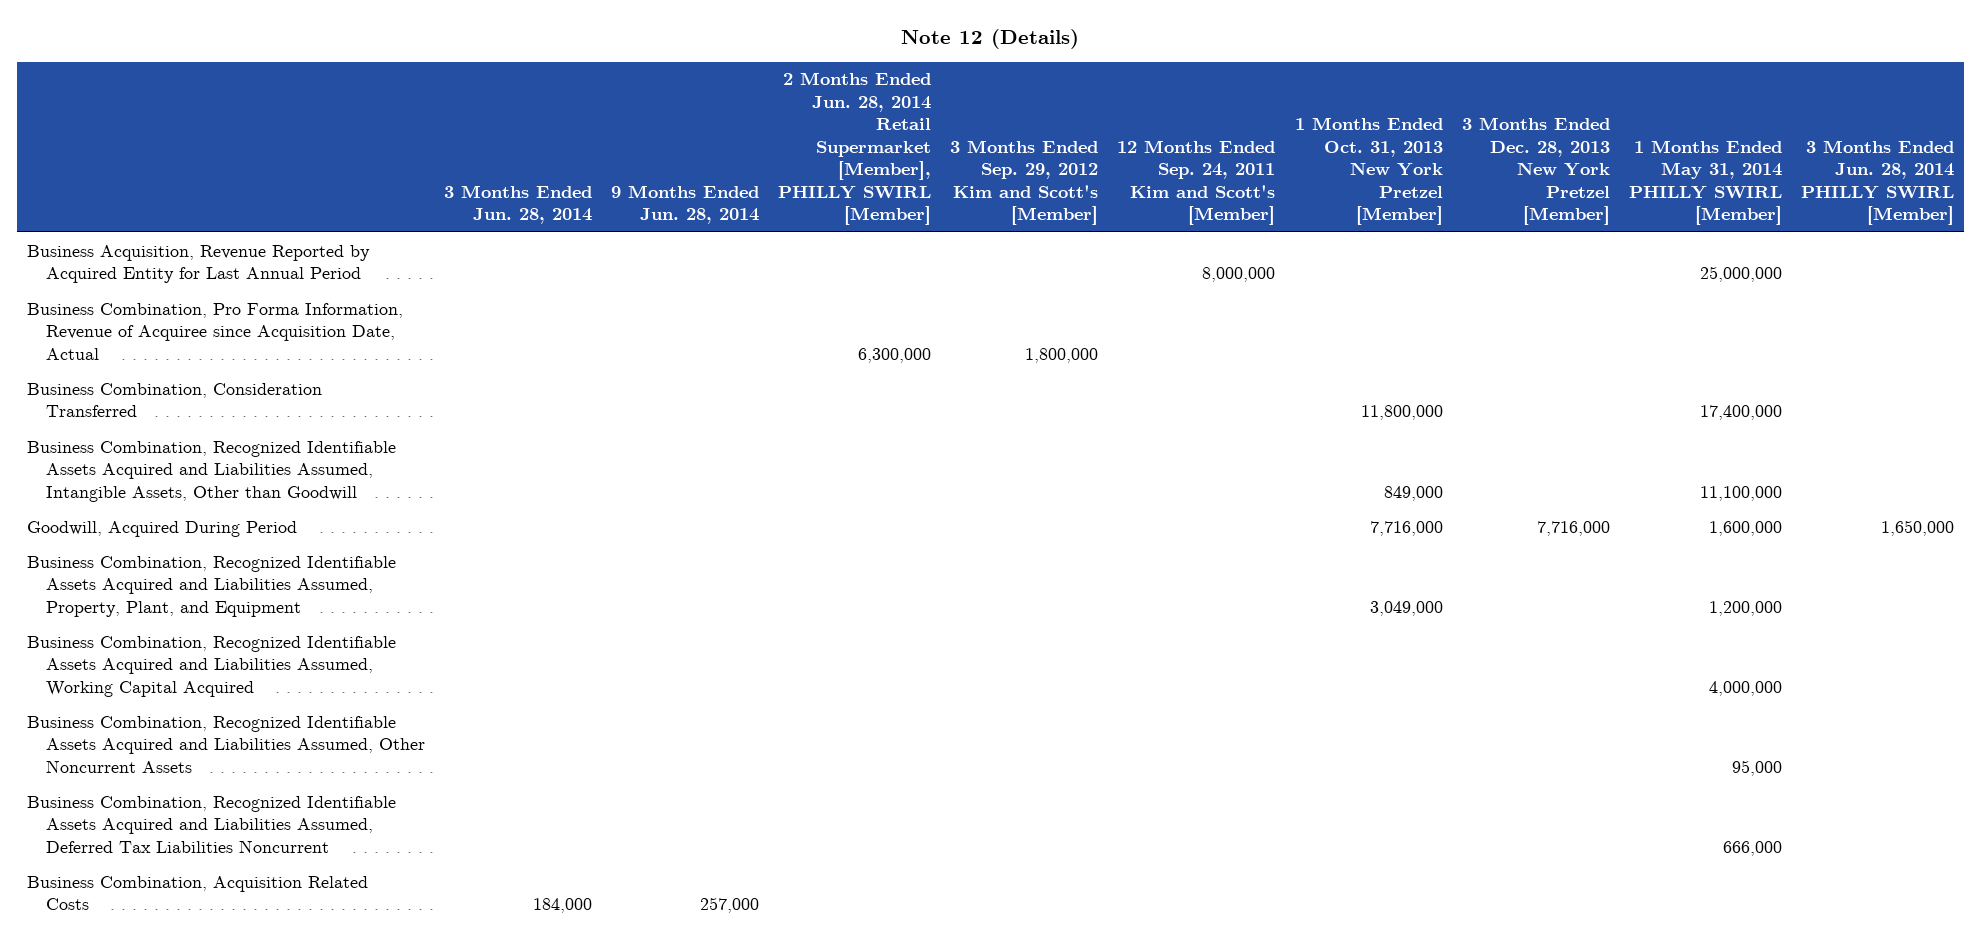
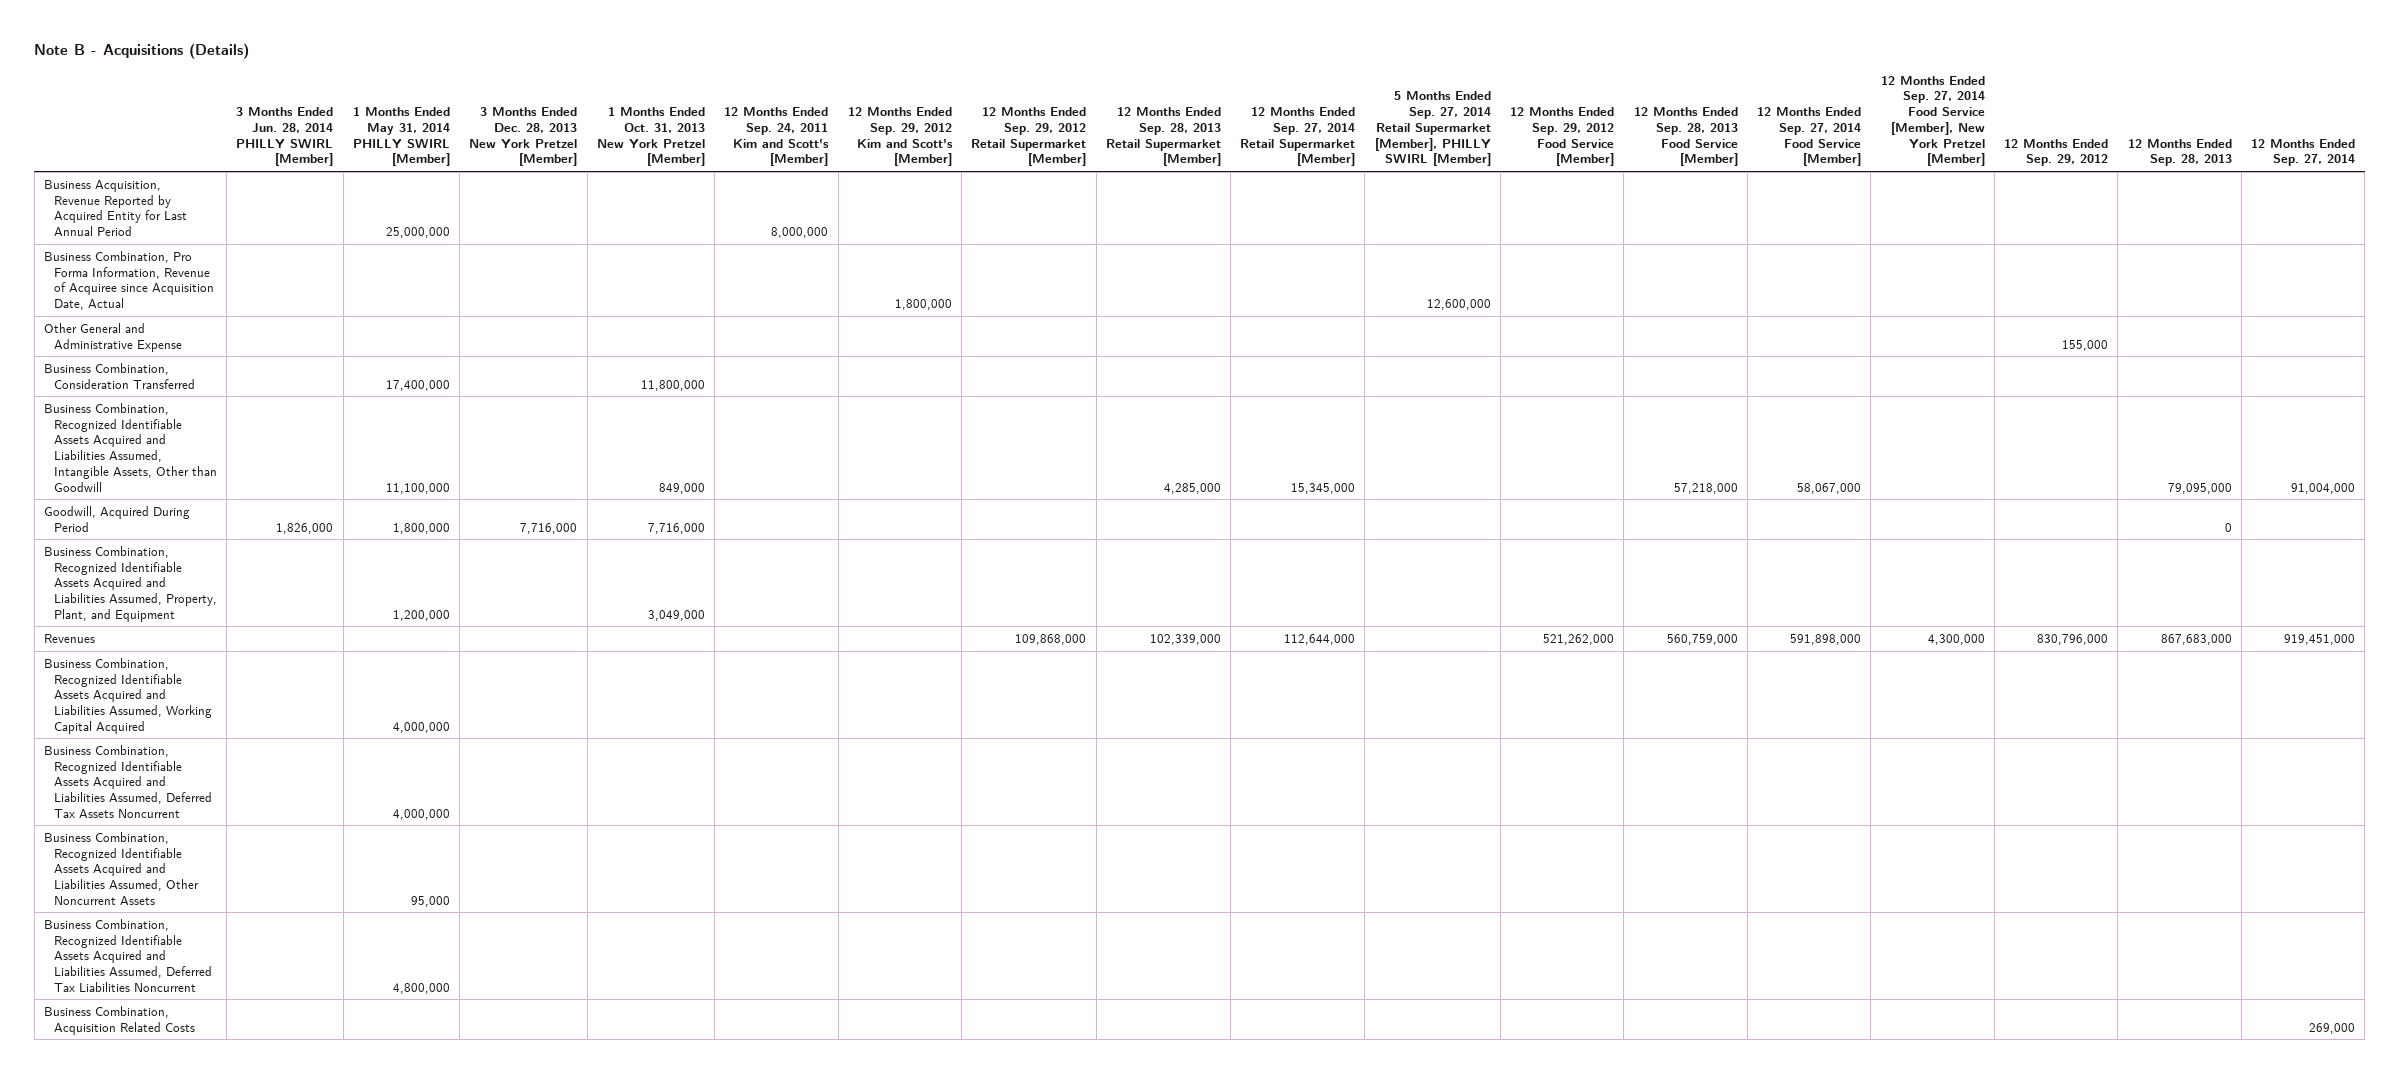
- Note 12 (Details)
+ Note B - Acquisitions (Details)
- | 3 Months Ended Jun. 28, 2014 | 9 Months Ended Jun. 28, 2014 | 2 Months Ended Jun. 28, 2014 Retail Supermarket [Member], PHILLY SWIRL [Member] | 3 Months Ended Sep. 29, 2012 Kim and Scott's [Member] | 12 Months Ended Sep. 24, 2011 Kim and Scott's [Member] | 1 Months Ended Oct. 31, 2013 New York Pretzel [Member] | 3 Months Ended Dec. 28, 2013 New York Pretzel [Member] | 1 Months Ended May 31, 2014 PHILLY SWIRL [Member] | 3 Months Ended Jun. 28, 2014 PHILLY SWIRL [Member]
+ | 3 Months Ended Jun. 28, 2014 PHILLY SWIRL [Member] | 1 Months Ended May 31, 2014 PHILLY SWIRL [Member] | 3 Months Ended Dec. 28, 2013 New York Pretzel [Member] | 1 Months Ended Oct. 31, 2013 New York Pretzel [Member] | 12 Months Ended Sep. 24, 2011 Kim and Scott's [Member] | 12 Months Ended Sep. 29, 2012 Kim and Scott's [Member] | 12 Months Ended Sep. 29, 2012 Retail Supermarket [Member] | 12 Months Ended Sep. 28, 2013 Retail Supermarket [Member] | 12 Months Ended Sep. 27, 2014 Retail Supermarket [Member] | 5 Months Ended Sep. 27, 2014 Retail Supermarket [Member], PHILLY SWIRL [Member] | 12 Months Ended Sep. 29, 2012 Food Service [Member] | 12 Months Ended Sep. 28, 2013 Food Service [Member] | 12 Months Ended Sep. 27, 2014 Food Service [Member] | 12 Months Ended Sep. 27, 2014 Food Service [Member], New York Pretzel [Member] | 12 Months Ended Sep. 29, 2012 | 12 Months Ended Sep. 28, 2013 | 12 Months Ended Sep. 27, 2014
+ Other General and Administrative Expense | | | | | | | | | | | | | | | 155,000 | |
- Goodwill, Acquired During Period | | | | | | 7,716,000 | 7,716,000 | 1,600,000 | 1,650,000
+ Goodwill, Acquired During Period | 1,826,000 | 1,800,000 | 7,716,000 | 7,716,000 | | | | | | | | | | | | 0 |
+ Revenues | | | | | | | 109,868,000 | 102,339,000 | 112,644,000 | | 521,262,000 | 560,759,000 | 591,898,000 | 4,300,000 | 830,796,000 | 867,683,000 | 919,451,000
+ Business Combination, Recognized Identifiable Assets Acquired and Liabilities Assumed, Deferred Tax Assets Noncurrent | | 4,000,000 | | | | | | | | | | | | | | |
- Business Combination, Recognized Identifiable Assets Acquired and Liabilities Assumed, Deferred Tax Liabilities Noncurrent | | | | | | | | 666,000 |
+ Business Combination, Recognized Identifiable Assets Acquired and Liabilities Assumed, Deferred Tax Liabilities Noncurrent | | 4,800,000 | | | | | | | | | | | | | | |

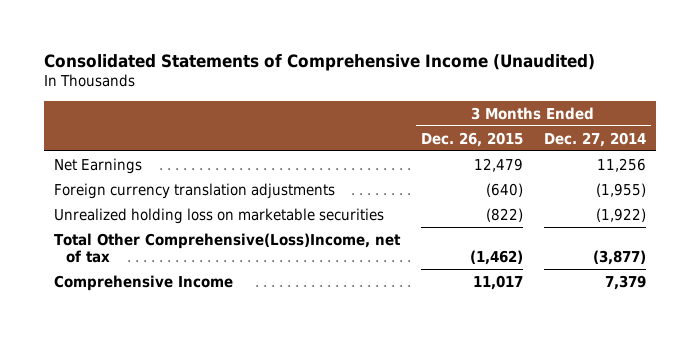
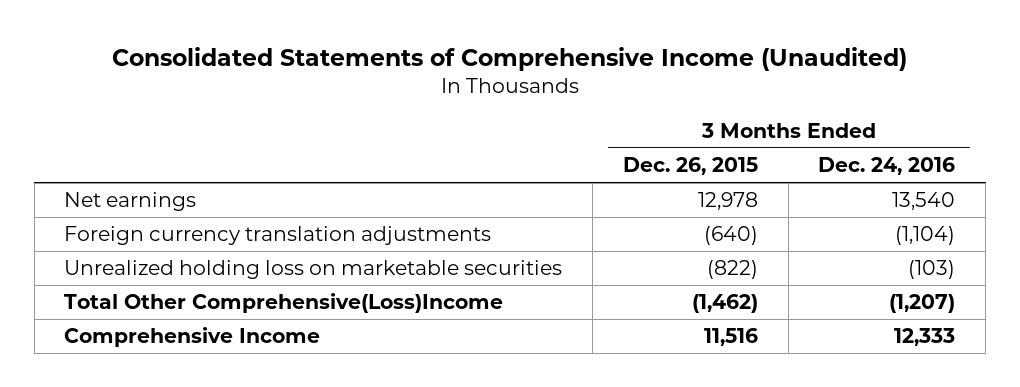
- | 3 Months Ended Dec. 26, 2015 | 3 Months Ended Dec. 27, 2014
+ | 3 Months Ended Dec. 26, 2015 | 3 Months Ended Dec. 24, 2016
- Net Earnings | 12,479 | 11,256
+ Net earnings | 12,978 | 13,540
- Total Other Comprehensive(Loss)Income, net of tax | (1,462) | (3,877)
- Comprehensive Income | 11,017 | 7,379
+ Total Other Comprehensive(Loss)Income | (1,462) | (1,207)
+ Comprehensive Income | 11,516 | 12,333

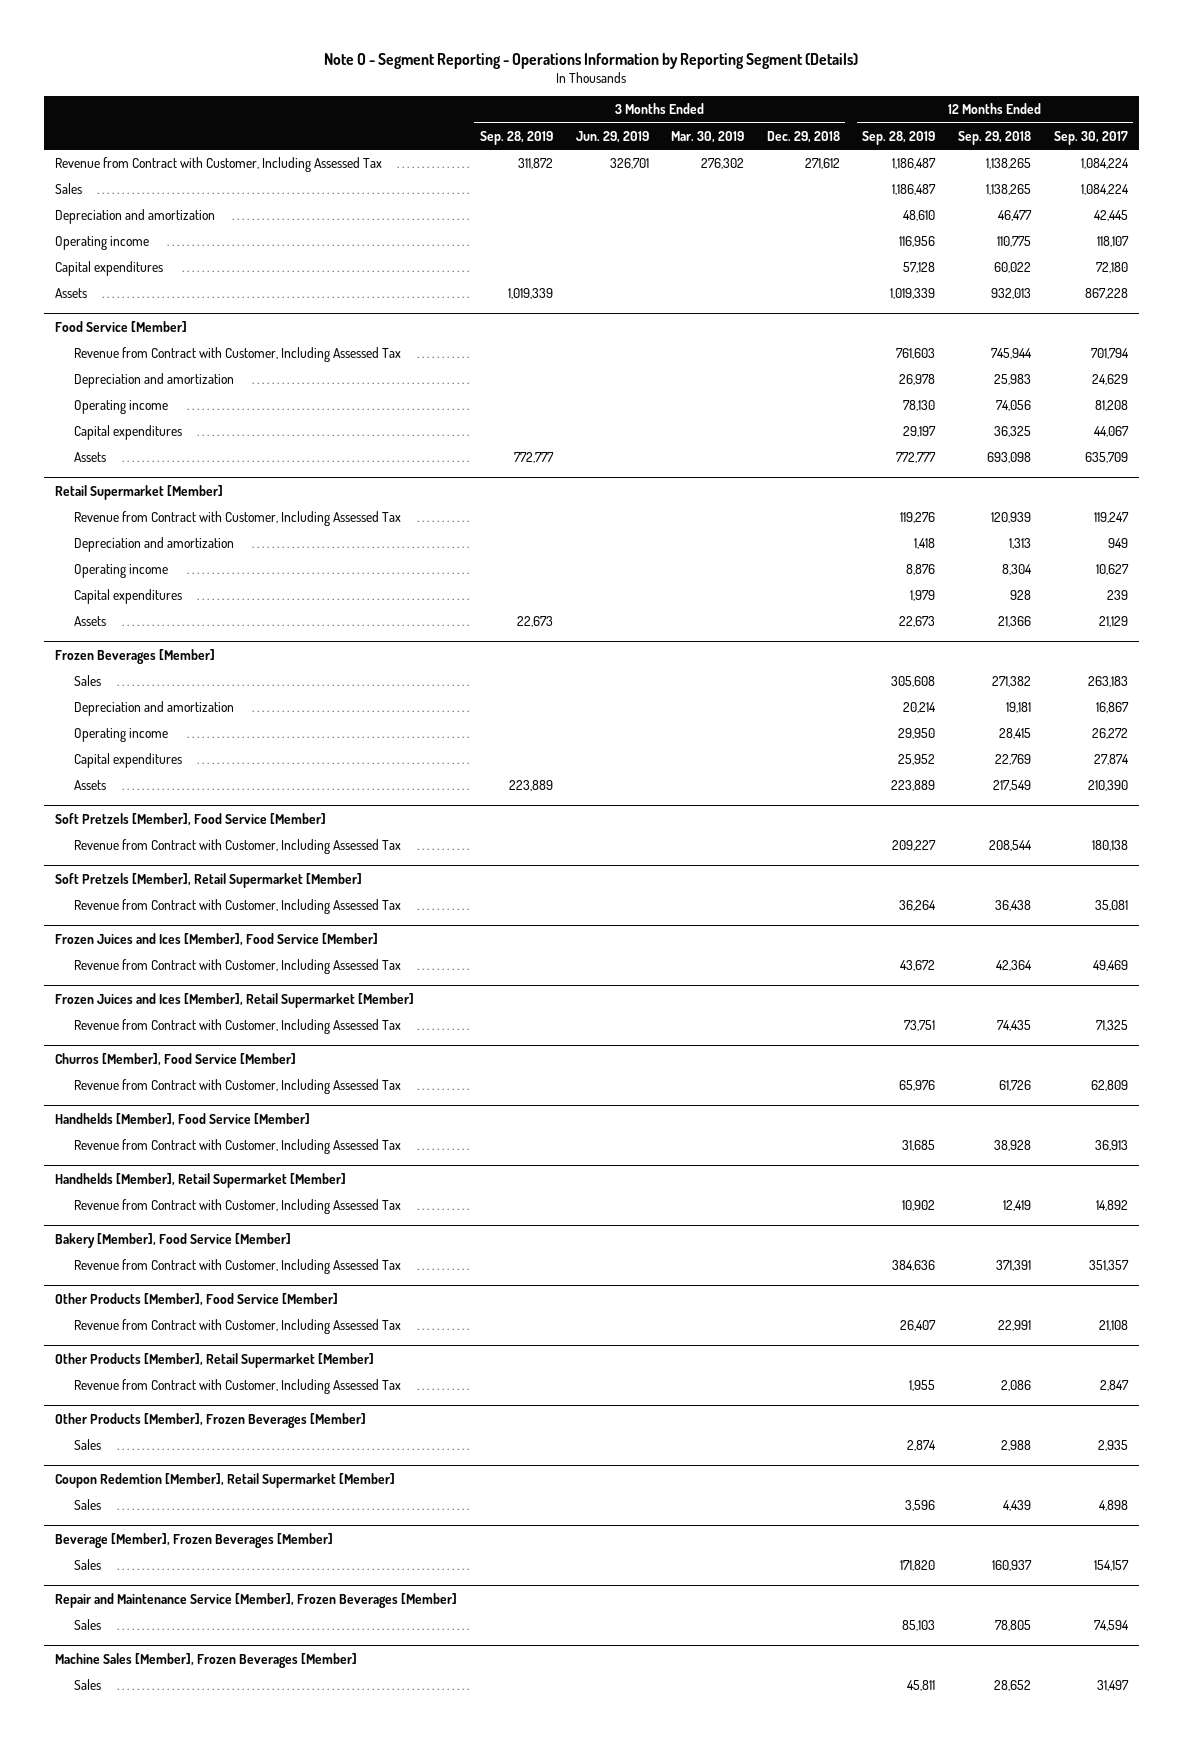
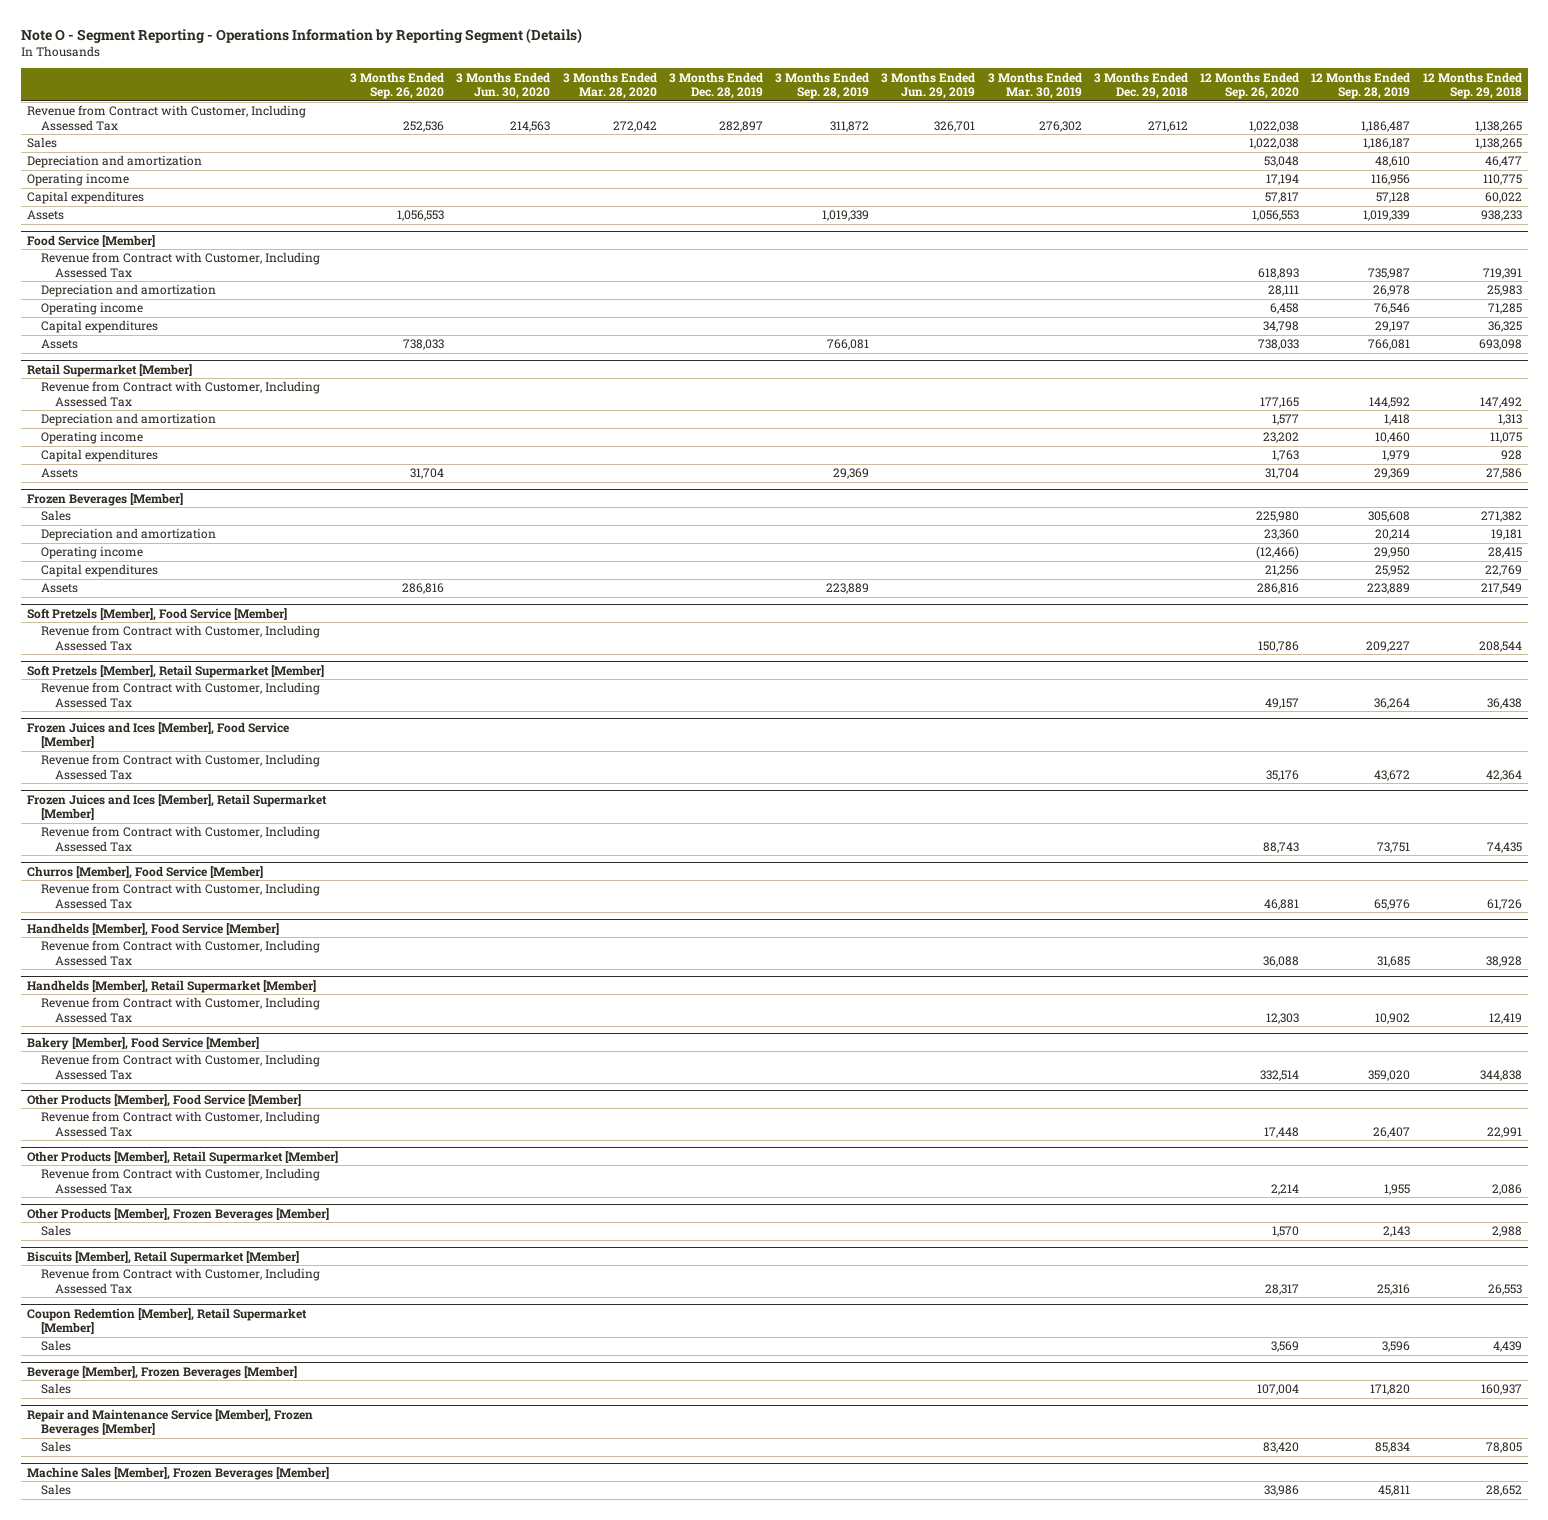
- | 3 Months Ended Sep. 28, 2019 | 3 Months Ended Jun. 29, 2019 | 3 Months Ended Mar. 30, 2019 | 3 Months Ended Dec. 29, 2018 | 12 Months Ended Sep. 28, 2019 | 12 Months Ended Sep. 29, 2018 | 12 Months Ended Sep. 30, 2017
+ | 3 Months Ended Sep. 26, 2020 | 3 Months Ended Jun. 30, 2020 | 3 Months Ended Mar. 28, 2020 | 3 Months Ended Dec. 28, 2019 | 3 Months Ended Sep. 28, 2019 | 3 Months Ended Jun. 29, 2019 | 3 Months Ended Mar. 30, 2019 | 3 Months Ended Dec. 29, 2018 | 12 Months Ended Sep. 26, 2020 | 12 Months Ended Sep. 28, 2019 | 12 Months Ended Sep. 29, 2018
- Sales | | | | | 1,186,487 | 1,138,265 | 1,084,224
+ Sales | | | | | | | | | 1,022,038 | 1,186,187 | 1,138,265
- Assets | 1,019,339 | | | | 1,019,339 | 932,013 | 867,228
+ Assets | 1,056,553 | | | | 1,019,339 | | | | 1,056,553 | 1,019,339 | 938,233
@ Food Service [Member]
- Revenue from Contract with Customer, Including Assessed Tax | | | | | 761,603 | 745,944 | 701,794
+ Revenue from Contract with Customer, Including Assessed Tax | | | | | | | | | 618,893 | 735,987 | 719,391
- Operating income | | | | | 78,130 | 74,056 | 81,208
+ Operating income | | | | | | | | | 6,458 | 76,546 | 71,285
- Assets | 772,777 | | | | 772,777 | 693,098 | 635,709
+ Assets | 738,033 | | | | 766,081 | | | | 738,033 | 766,081 | 693,098
@ Retail Supermarket [Member]
- Revenue from Contract with Customer, Including Assessed Tax | | | | | 119,276 | 120,939 | 119,247
+ Revenue from Contract with Customer, Including Assessed Tax | | | | | | | | | 177,165 | 144,592 | 147,492
- Operating income | | | | | 8,876 | 8,304 | 10,627
+ Operating income | | | | | | | | | 23,202 | 10,460 | 11,075
- Assets | 22,673 | | | | 22,673 | 21,366 | 21,129
+ Assets | 31,704 | | | | 29,369 | | | | 31,704 | 29,369 | 27,586
@ Bakery [Member], Food Service [Member]
- Revenue from Contract with Customer, Including Assessed Tax | | | | | 384,636 | 371,391 | 351,357
+ Revenue from Contract with Customer, Including Assessed Tax | | | | | | | | | 332,514 | 359,020 | 344,838
@ Other Products [Member], Frozen Beverages [Member]
- Sales | | | | | 2,874 | 2,988 | 2,935
+ Sales | | | | | | | | | 1,570 | 2,143 | 2,988
+ Biscuits [Member], Retail Supermarket [Member]
+ Revenue from Contract with Customer, Including Assessed Tax | | | | | | | | | 28,317 | 25,316 | 26,553
@ Repair and Maintenance Service [Member], Frozen Beverages [Member]
- Sales | | | | | 85,103 | 78,805 | 74,594
+ Sales | | | | | | | | | 83,420 | 85,834 | 78,805

